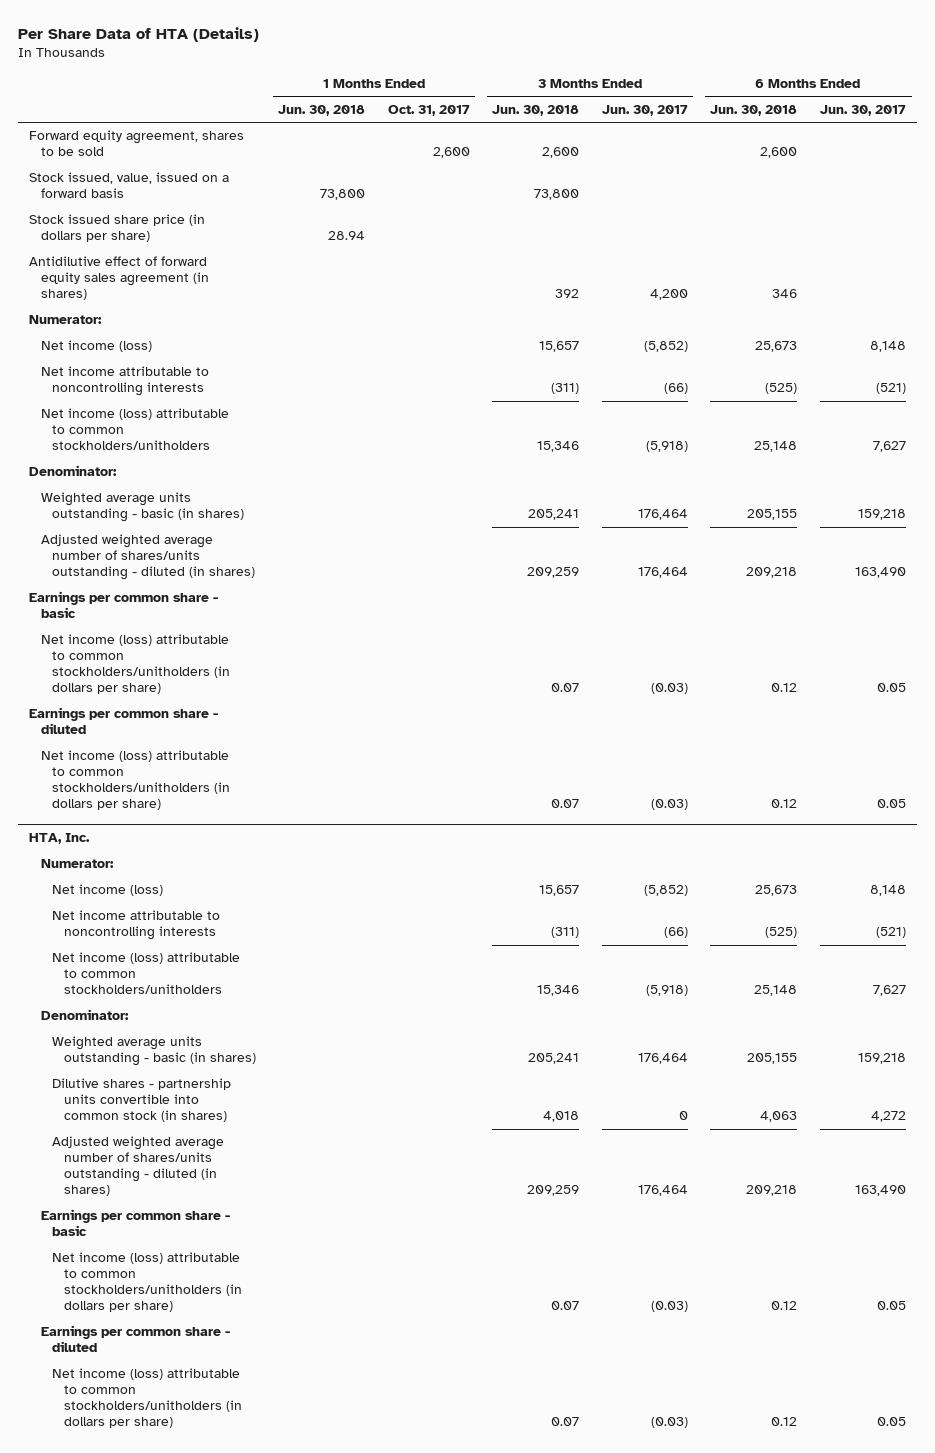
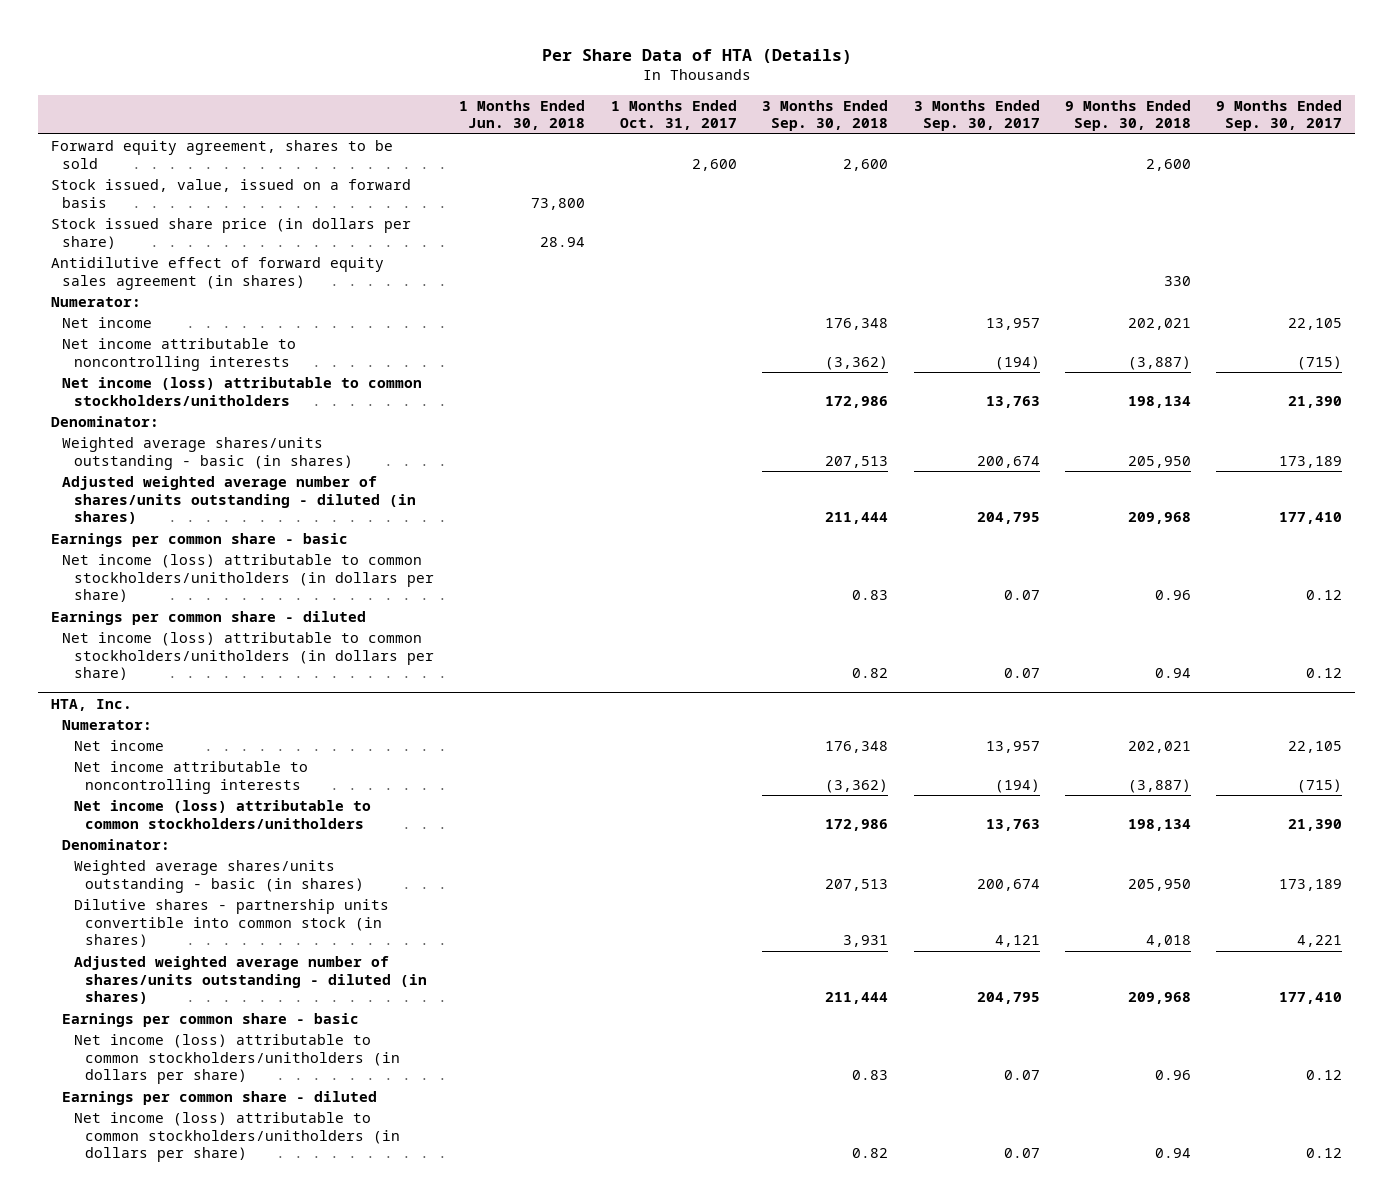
- | 1 Months Ended Jun. 30, 2018 | 1 Months Ended Oct. 31, 2017 | 3 Months Ended Jun. 30, 2018 | 3 Months Ended Jun. 30, 2017 | 6 Months Ended Jun. 30, 2018 | 6 Months Ended Jun. 30, 2017
+ | 1 Months Ended Jun. 30, 2018 | 1 Months Ended Oct. 31, 2017 | 3 Months Ended Sep. 30, 2018 | 3 Months Ended Sep. 30, 2017 | 9 Months Ended Sep. 30, 2018 | 9 Months Ended Sep. 30, 2017
- Net income (loss) | | | 15,657 | (5,852) | 25,673 | 8,148
+ Net income | | | 176,348 | 13,957 | 202,021 | 22,105
- Weighted average units outstanding - basic (in shares) | | | 205,241 | 176,464 | 205,155 | 159,218
+ Weighted average shares/units outstanding - basic (in shares) | | | 207,513 | 200,674 | 205,950 | 173,189
@ HTA, Inc.
- Net income (loss) | | | 15,657 | (5,852) | 25,673 | 8,148
+ Net income | | | 176,348 | 13,957 | 202,021 | 22,105
- Weighted average units outstanding - basic (in shares) | | | 205,241 | 176,464 | 205,155 | 159,218
+ Weighted average shares/units outstanding - basic (in shares) | | | 207,513 | 200,674 | 205,950 | 173,189

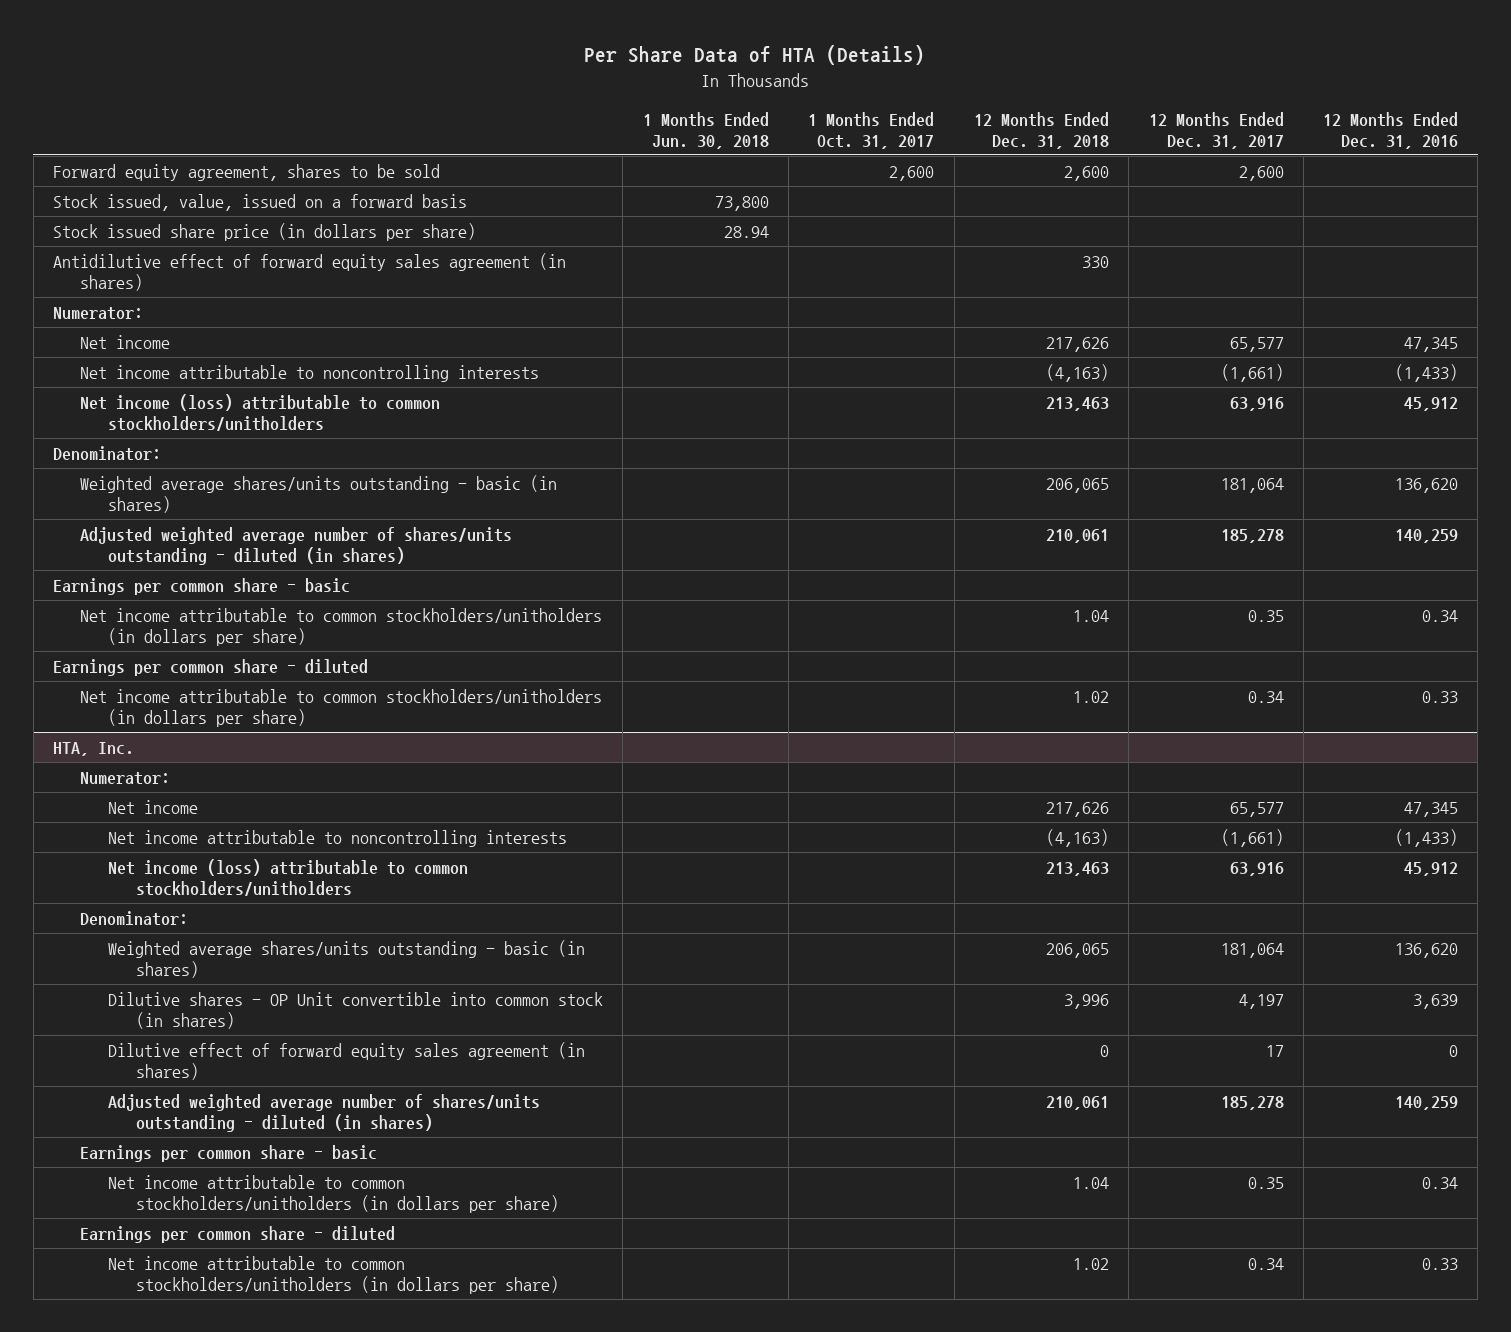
- | 1 Months Ended Jun. 30, 2018 | 1 Months Ended Oct. 31, 2017 | 3 Months Ended Sep. 30, 2018 | 3 Months Ended Sep. 30, 2017 | 9 Months Ended Sep. 30, 2018 | 9 Months Ended Sep. 30, 2017
+ | 1 Months Ended Jun. 30, 2018 | 1 Months Ended Oct. 31, 2017 | 12 Months Ended Dec. 31, 2018 | 12 Months Ended Dec. 31, 2017 | 12 Months Ended Dec. 31, 2016
- Net income (loss) attributable to common stockholders/unitholders (in dollars per share) | | | 0.83 | 0.07 | 0.96 | 0.12
+ Net income attributable to common stockholders/unitholders (in dollars per share) | | | 1.04 | 0.35 | 0.34
- Net income (loss) attributable to common stockholders/unitholders (in dollars per share) | | | 0.82 | 0.07 | 0.94 | 0.12
+ Net income attributable to common stockholders/unitholders (in dollars per share) | | | 1.02 | 0.34 | 0.33
@ HTA, Inc.
- Dilutive shares - partnership units convertible into common stock (in shares) | | | 3,931 | 4,121 | 4,018 | 4,221
+ Dilutive shares - OP Unit convertible into common stock (in shares) | | | 3,996 | 4,197 | 3,639
+ Dilutive effect of forward equity sales agreement (in shares) | | | 0 | 17 | 0
- Net income (loss) attributable to common stockholders/unitholders (in dollars per share) | | | 0.83 | 0.07 | 0.96 | 0.12
+ Net income attributable to common stockholders/unitholders (in dollars per share) | | | 1.04 | 0.35 | 0.34
- Net income (loss) attributable to common stockholders/unitholders (in dollars per share) | | | 0.82 | 0.07 | 0.94 | 0.12
+ Net income attributable to common stockholders/unitholders (in dollars per share) | | | 1.02 | 0.34 | 0.33

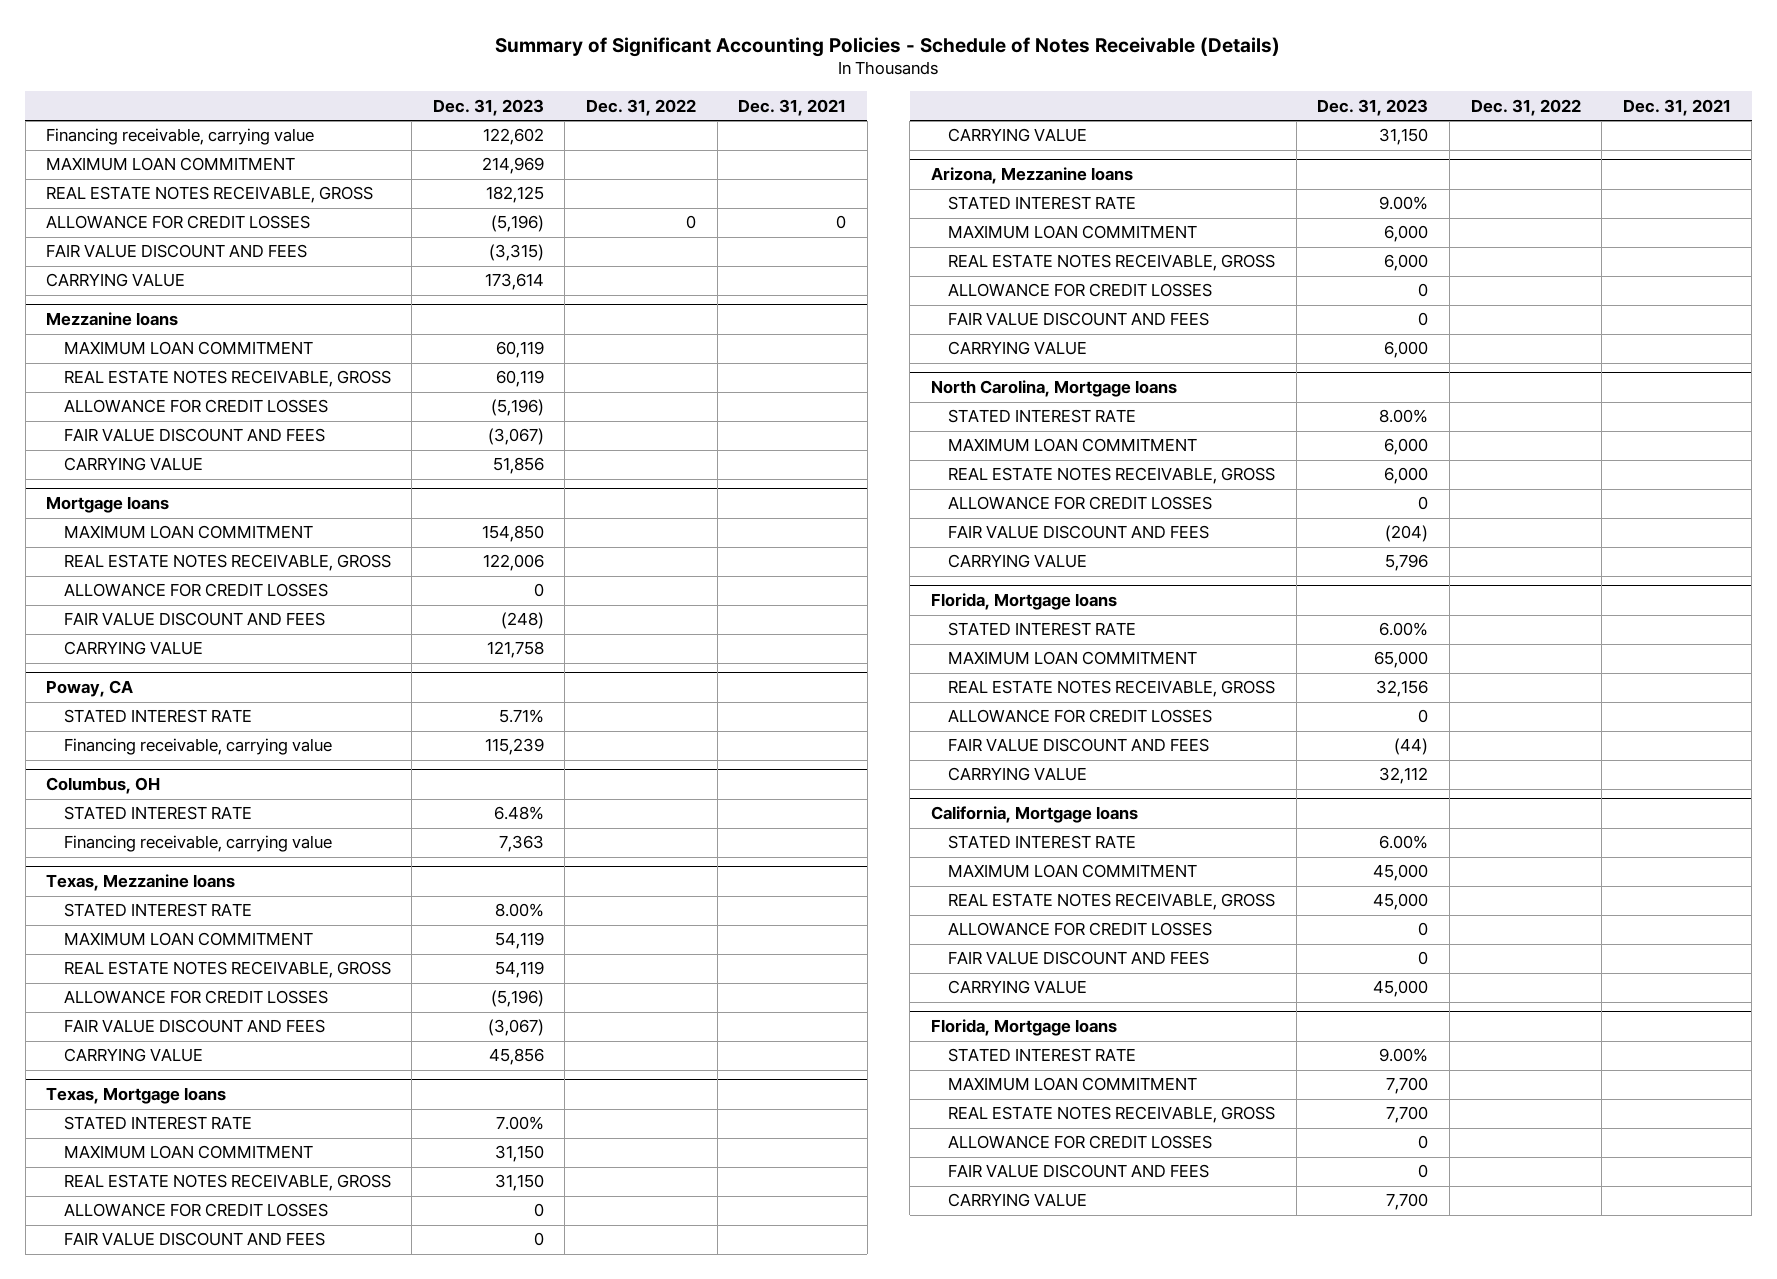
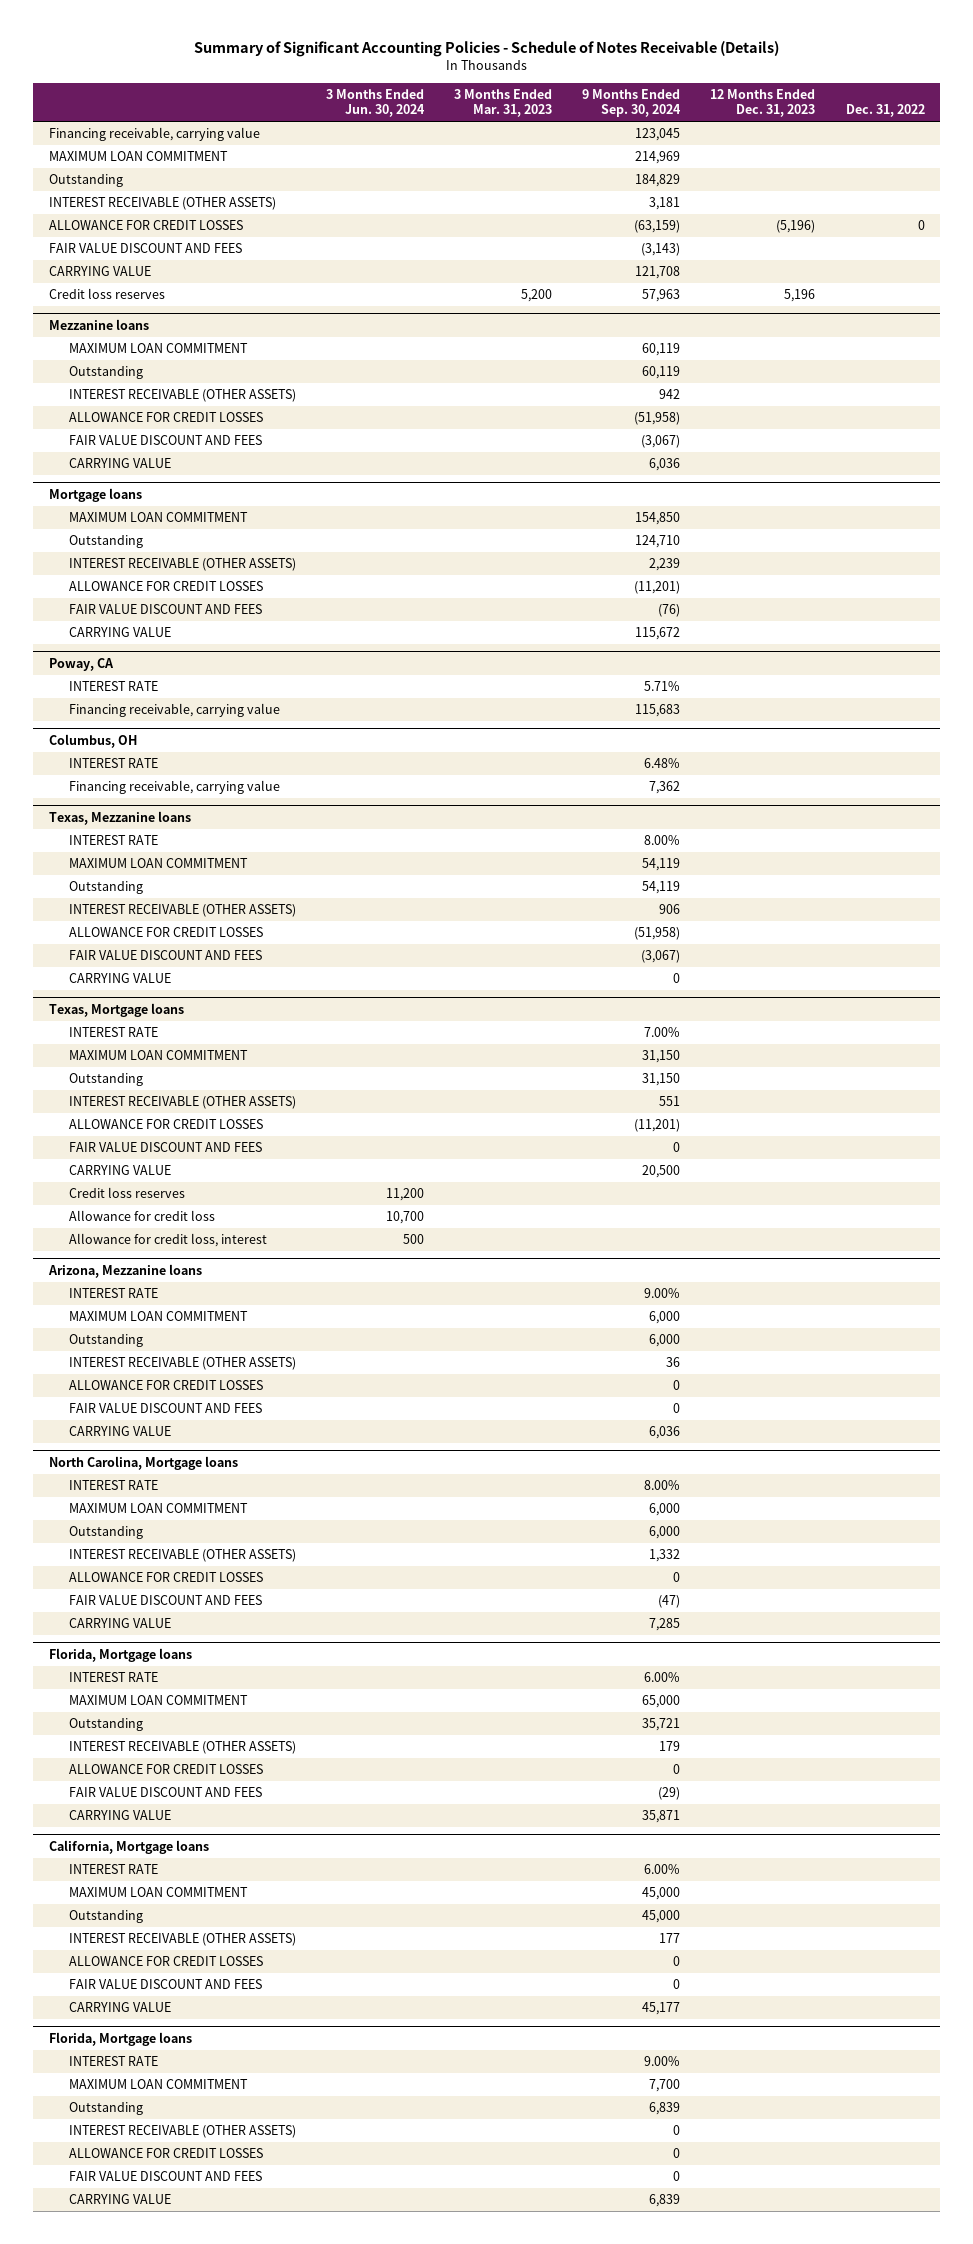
- | Dec. 31, 2023 | Dec. 31, 2022 | Dec. 31, 2021
+ | 3 Months Ended Jun. 30, 2024 | 3 Months Ended Mar. 31, 2023 | 9 Months Ended Sep. 30, 2024 | 12 Months Ended Dec. 31, 2023 | Dec. 31, 2022
- REAL ESTATE NOTES RECEIVABLE, GROSS | 182,125 | |
+ Outstanding | | | 184,829 | |
+ INTEREST RECEIVABLE (OTHER ASSETS) | | | 3,181 | |
+ Credit loss reserves | | 5,200 | 57,963 | 5,196 |
@ Mezzanine loans
- REAL ESTATE NOTES RECEIVABLE, GROSS | 60,119 | |
+ Outstanding | | | 60,119 | |
+ INTEREST RECEIVABLE (OTHER ASSETS) | | | 942 | |
@ Mortgage loans
- REAL ESTATE NOTES RECEIVABLE, GROSS | 122,006 | |
+ Outstanding | | | 124,710 | |
+ INTEREST RECEIVABLE (OTHER ASSETS) | | | 2,239 | |
@ Poway, CA
- STATED INTEREST RATE | 5.71% | |
+ INTEREST RATE | | | 5.71% | |
@ Columbus, OH
- STATED INTEREST RATE | 6.48% | |
+ INTEREST RATE | | | 6.48% | |
@ Texas, Mezzanine loans
- STATED INTEREST RATE | 8.00% | |
+ INTEREST RATE | | | 8.00% | |
- REAL ESTATE NOTES RECEIVABLE, GROSS | 54,119 | |
+ Outstanding | | | 54,119 | |
+ INTEREST RECEIVABLE (OTHER ASSETS) | | | 906 | |
@ Texas, Mortgage loans
- STATED INTEREST RATE | 7.00% | |
+ INTEREST RATE | | | 7.00% | |
- REAL ESTATE NOTES RECEIVABLE, GROSS | 31,150 | |
+ Outstanding | | | 31,150 | |
+ INTEREST RECEIVABLE (OTHER ASSETS) | | | 551 | |
+ Credit loss reserves | 11,200 | | | |
+ Allowance for credit loss | 10,700 | | | |
+ Allowance for credit loss, interest | 500 | | | |
@ Arizona, Mezzanine loans
- STATED INTEREST RATE | 9.00% | |
+ INTEREST RATE | | | 9.00% | |
- REAL ESTATE NOTES RECEIVABLE, GROSS | 6,000 | |
+ Outstanding | | | 6,000 | |
+ INTEREST RECEIVABLE (OTHER ASSETS) | | | 36 | |
@ North Carolina, Mortgage loans
- STATED INTEREST RATE | 8.00% | |
+ INTEREST RATE | | | 8.00% | |
- REAL ESTATE NOTES RECEIVABLE, GROSS | 6,000 | |
+ Outstanding | | | 6,000 | |
+ INTEREST RECEIVABLE (OTHER ASSETS) | | | 1,332 | |
@ Florida, Mortgage loans
- STATED INTEREST RATE | 6.00% | |
+ INTEREST RATE | | | 6.00% | |
- REAL ESTATE NOTES RECEIVABLE, GROSS | 32,156 | |
+ Outstanding | | | 35,721 | |
+ INTEREST RECEIVABLE (OTHER ASSETS) | | | 179 | |
@ California, Mortgage loans
- STATED INTEREST RATE | 6.00% | |
+ INTEREST RATE | | | 6.00% | |
- REAL ESTATE NOTES RECEIVABLE, GROSS | 45,000 | |
+ Outstanding | | | 45,000 | |
+ INTEREST RECEIVABLE (OTHER ASSETS) | | | 177 | |
@ Florida, Mortgage loans
- STATED INTEREST RATE | 9.00% | |
+ INTEREST RATE | | | 9.00% | |
- REAL ESTATE NOTES RECEIVABLE, GROSS | 7,700 | |
+ Outstanding | | | 6,839 | |
+ INTEREST RECEIVABLE (OTHER ASSETS) | | | 0 | |

